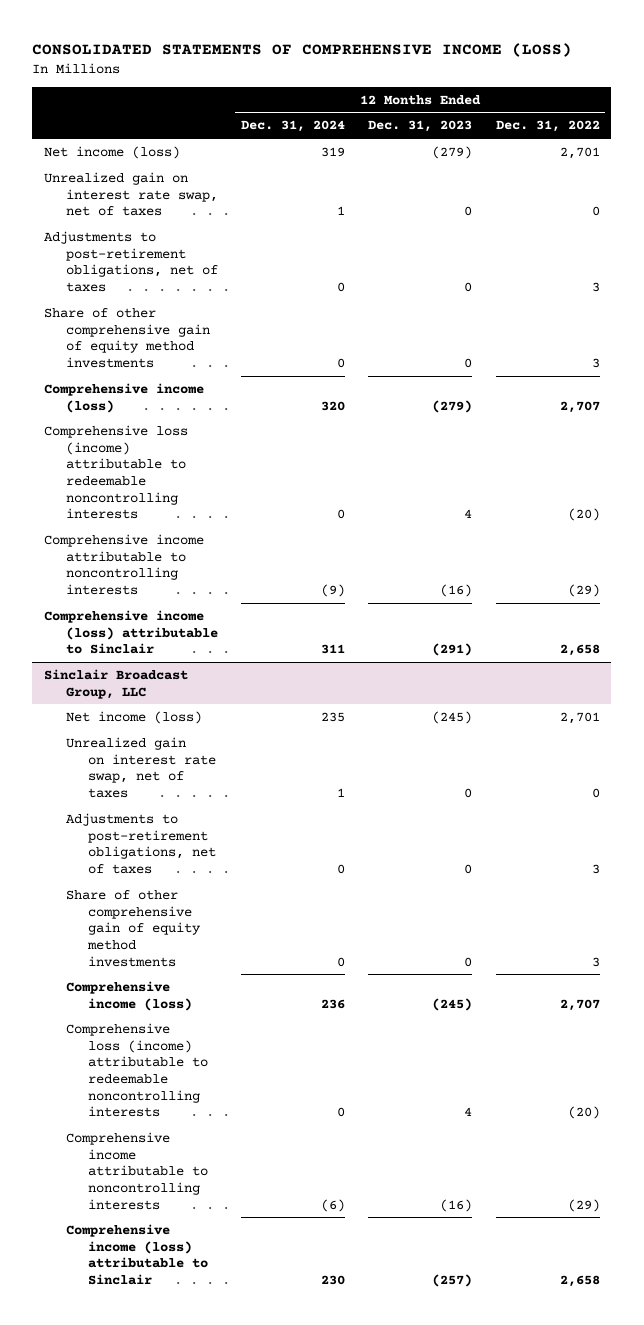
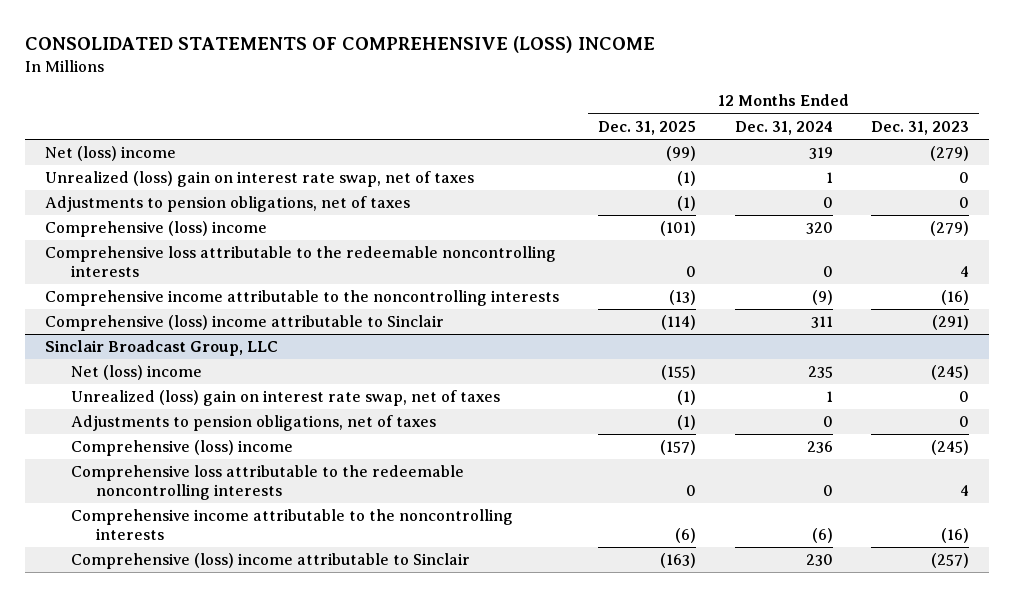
- CONSOLIDATED STATEMENTS OF COMPREHENSIVE INCOME (LOSS)
+ CONSOLIDATED STATEMENTS OF COMPREHENSIVE (LOSS) INCOME
- | 12 Months Ended Dec. 31, 2024 | 12 Months Ended Dec. 31, 2023 | 12 Months Ended Dec. 31, 2022
+ | 12 Months Ended Dec. 31, 2025 | 12 Months Ended Dec. 31, 2024 | 12 Months Ended Dec. 31, 2023
- Net income (loss) | 319 | (279) | 2,701
- Unrealized gain on interest rate swap, net of taxes | 1 | 0 | 0
- Adjustments to post-retirement obligations, net of taxes | 0 | 0 | 3
- Share of other comprehensive gain of equity method investments | 0 | 0 | 3
- Comprehensive income (loss) | 320 | (279) | 2,707
- Comprehensive loss (income) attributable to redeemable noncontrolling interests | 0 | 4 | (20)
- Comprehensive income attributable to noncontrolling interests | (9) | (16) | (29)
- Comprehensive income (loss) attributable to Sinclair | 311 | (291) | 2,658
+ Net (loss) income | (99) | 319 | (279)
+ Unrealized (loss) gain on interest rate swap, net of taxes | (1) | 1 | 0
+ Adjustments to pension obligations, net of taxes | (1) | 0 | 0
+ Comprehensive (loss) income | (101) | 320 | (279)
+ Comprehensive loss attributable to the redeemable noncontrolling interests | 0 | 0 | 4
+ Comprehensive income attributable to the noncontrolling interests | (13) | (9) | (16)
+ Comprehensive (loss) income attributable to Sinclair | (114) | 311 | (291)
@ Sinclair Broadcast Group, LLC
- Net income (loss) | 235 | (245) | 2,701
- Unrealized gain on interest rate swap, net of taxes | 1 | 0 | 0
- Adjustments to post-retirement obligations, net of taxes | 0 | 0 | 3
- Share of other comprehensive gain of equity method investments | 0 | 0 | 3
- Comprehensive income (loss) | 236 | (245) | 2,707
- Comprehensive loss (income) attributable to redeemable noncontrolling interests | 0 | 4 | (20)
- Comprehensive income attributable to noncontrolling interests | (6) | (16) | (29)
- Comprehensive income (loss) attributable to Sinclair | 230 | (257) | 2,658
+ Net (loss) income | (155) | 235 | (245)
+ Unrealized (loss) gain on interest rate swap, net of taxes | (1) | 1 | 0
+ Adjustments to pension obligations, net of taxes | (1) | 0 | 0
+ Comprehensive (loss) income | (157) | 236 | (245)
+ Comprehensive loss attributable to the redeemable noncontrolling interests | 0 | 0 | 4
+ Comprehensive income attributable to the noncontrolling interests | (6) | (6) | (16)
+ Comprehensive (loss) income attributable to Sinclair | (163) | 230 | (257)

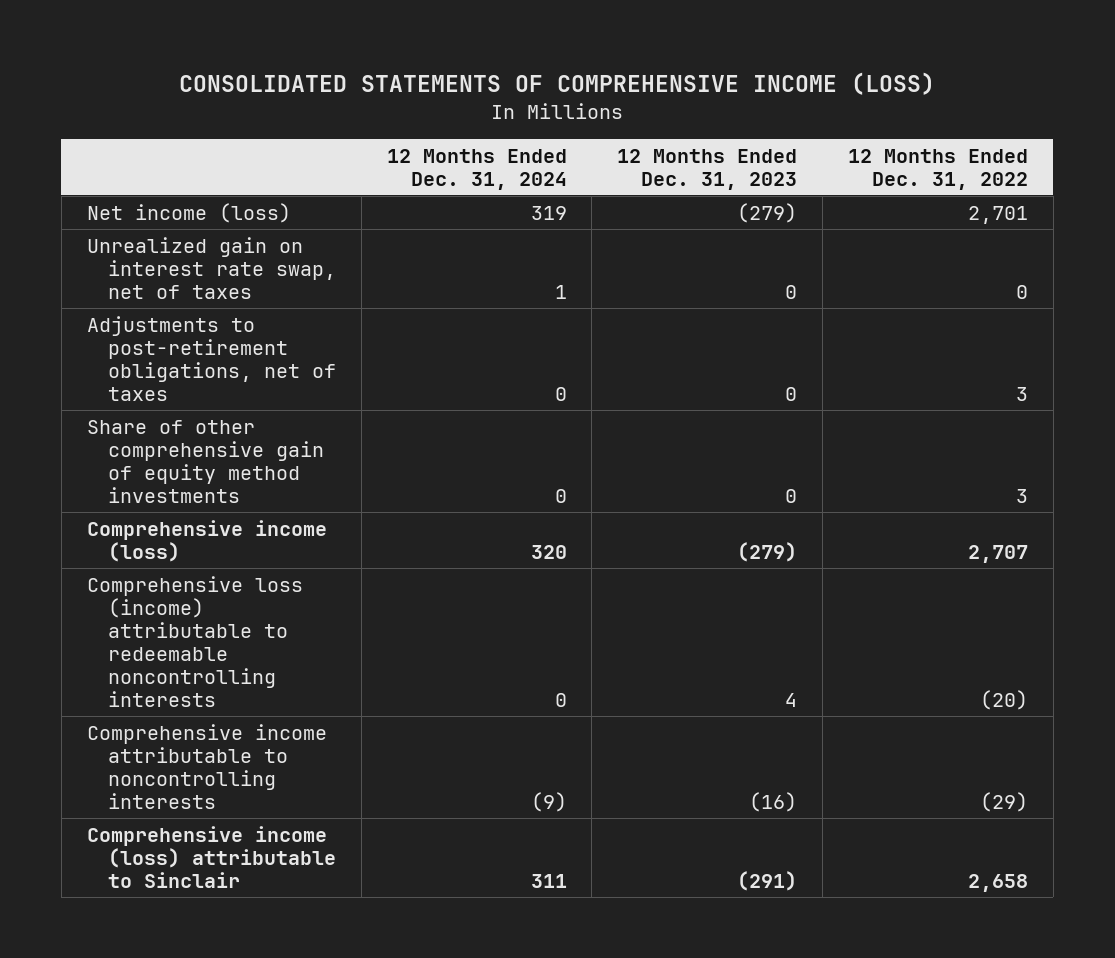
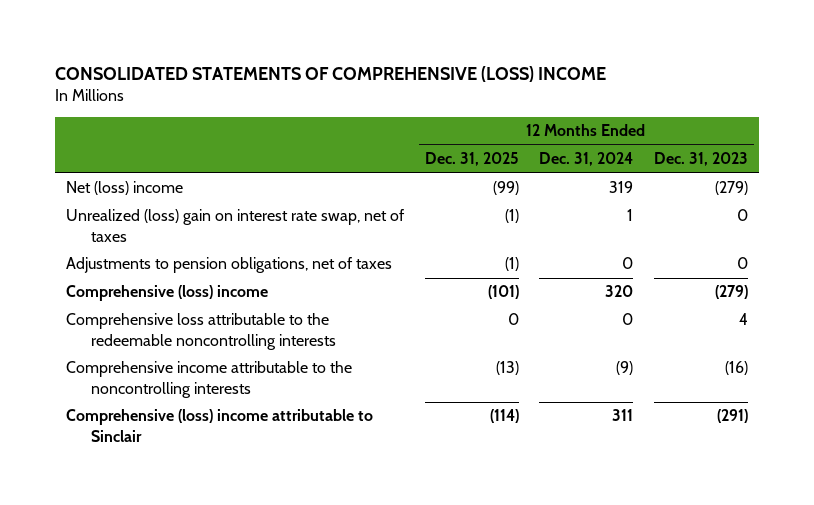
- CONSOLIDATED STATEMENTS OF COMPREHENSIVE INCOME (LOSS)
+ CONSOLIDATED STATEMENTS OF COMPREHENSIVE (LOSS) INCOME
- | 12 Months Ended Dec. 31, 2024 | 12 Months Ended Dec. 31, 2023 | 12 Months Ended Dec. 31, 2022
+ | 12 Months Ended Dec. 31, 2025 | 12 Months Ended Dec. 31, 2024 | 12 Months Ended Dec. 31, 2023
- Net income (loss) | 319 | (279) | 2,701
- Unrealized gain on interest rate swap, net of taxes | 1 | 0 | 0
- Adjustments to post-retirement obligations, net of taxes | 0 | 0 | 3
- Share of other comprehensive gain of equity method investments | 0 | 0 | 3
- Comprehensive income (loss) | 320 | (279) | 2,707
- Comprehensive loss (income) attributable to redeemable noncontrolling interests | 0 | 4 | (20)
- Comprehensive income attributable to noncontrolling interests | (9) | (16) | (29)
- Comprehensive income (loss) attributable to Sinclair | 311 | (291) | 2,658
+ Net (loss) income | (99) | 319 | (279)
+ Unrealized (loss) gain on interest rate swap, net of taxes | (1) | 1 | 0
+ Adjustments to pension obligations, net of taxes | (1) | 0 | 0
+ Comprehensive (loss) income | (101) | 320 | (279)
+ Comprehensive loss attributable to the redeemable noncontrolling interests | 0 | 0 | 4
+ Comprehensive income attributable to the noncontrolling interests | (13) | (9) | (16)
+ Comprehensive (loss) income attributable to Sinclair | (114) | 311 | (291)

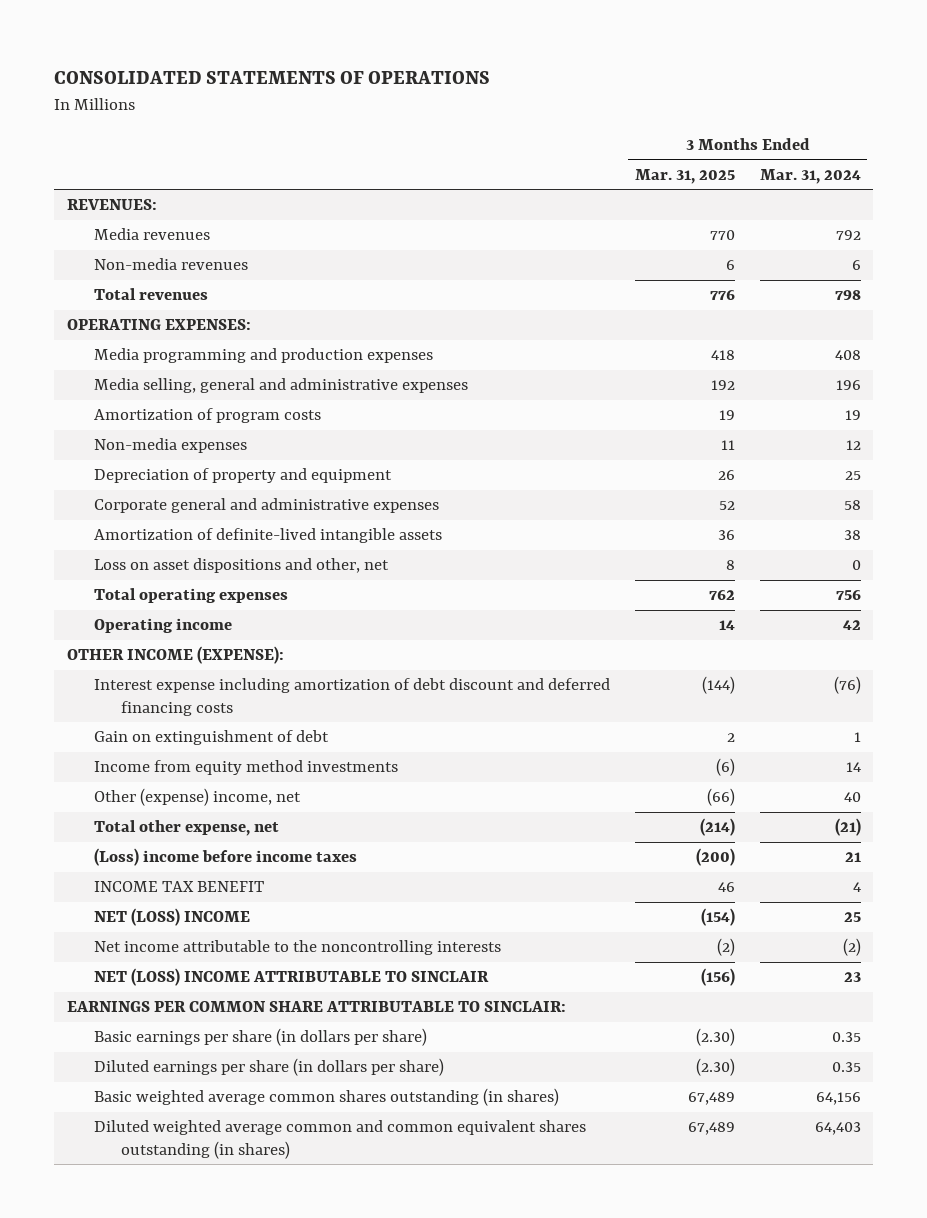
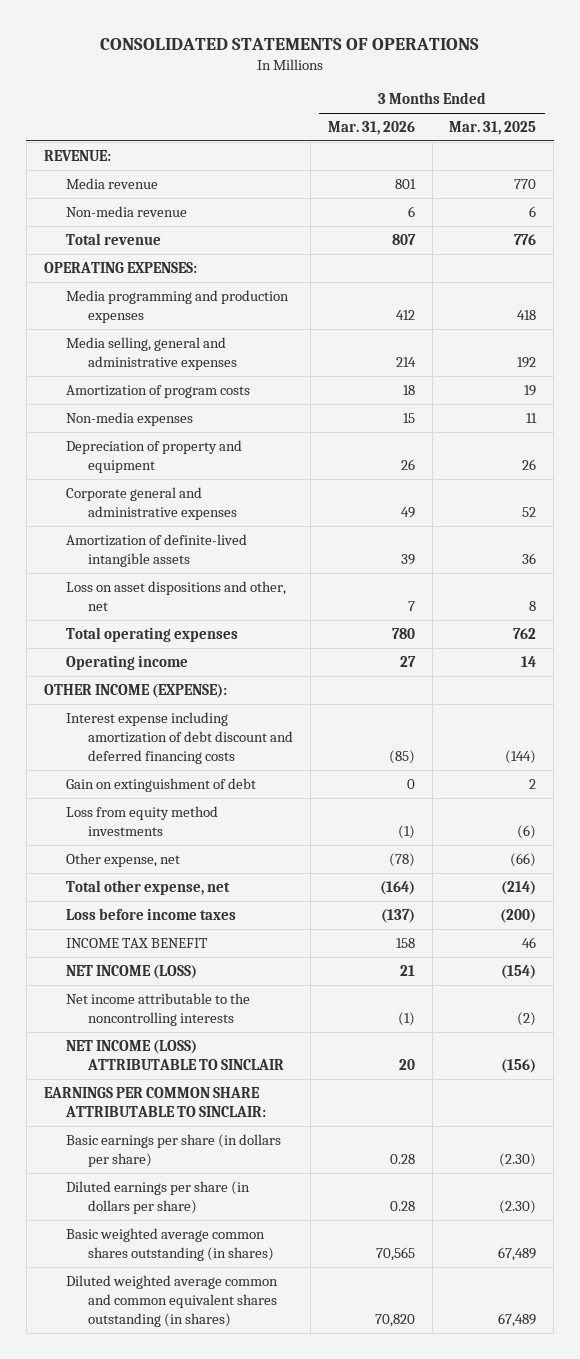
- | 3 Months Ended Mar. 31, 2025 | 3 Months Ended Mar. 31, 2024
+ | 3 Months Ended Mar. 31, 2026 | 3 Months Ended Mar. 31, 2025
- REVENUES:
- Media revenues | 770 | 792
- Non-media revenues | 6 | 6
- Total revenues | 776 | 798
+ REVENUE:
+ Media revenue | 801 | 770
+ Non-media revenue | 6 | 6
+ Total revenue | 807 | 776
- Income from equity method investments | (6) | 14
- Other (expense) income, net | (66) | 40
+ Loss from equity method investments | (1) | (6)
+ Other expense, net | (78) | (66)
- (Loss) income before income taxes | (200) | 21
+ Loss before income taxes | (137) | (200)
- NET (LOSS) INCOME | (154) | 25
+ NET INCOME (LOSS) | 21 | (154)
- NET (LOSS) INCOME ATTRIBUTABLE TO SINCLAIR | (156) | 23
+ NET INCOME (LOSS) ATTRIBUTABLE TO SINCLAIR | 20 | (156)

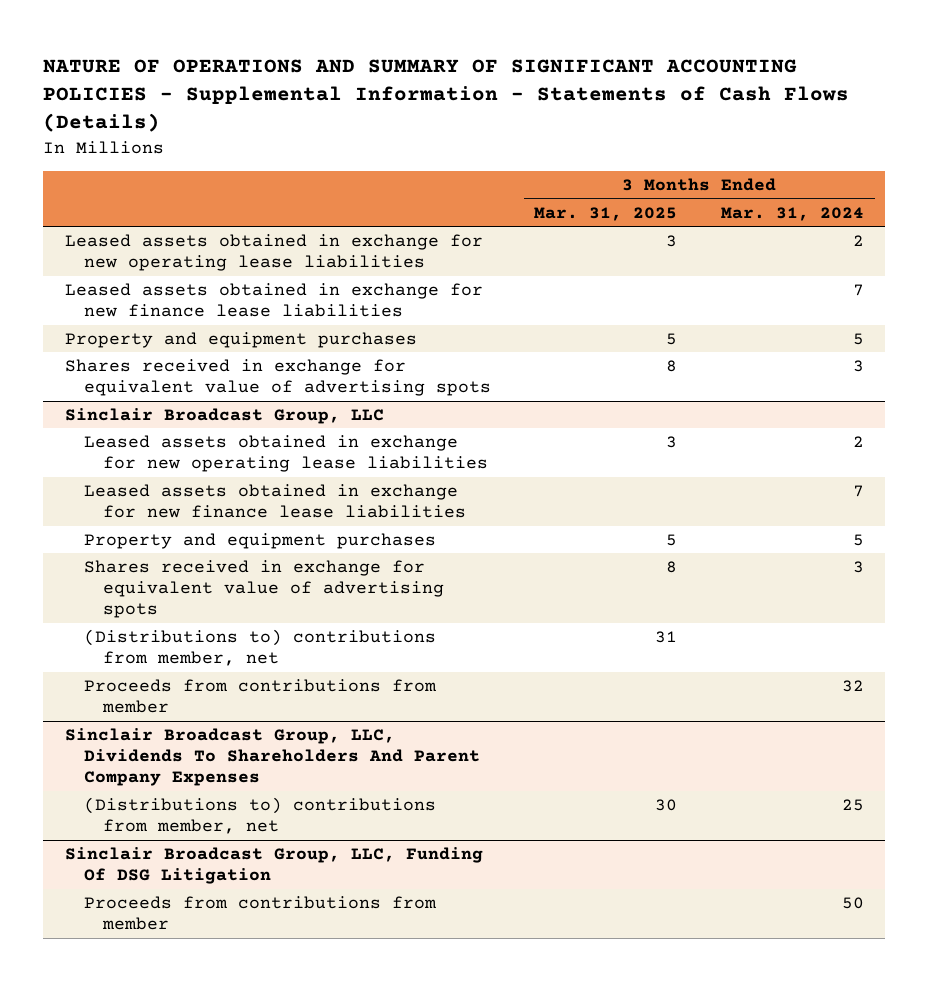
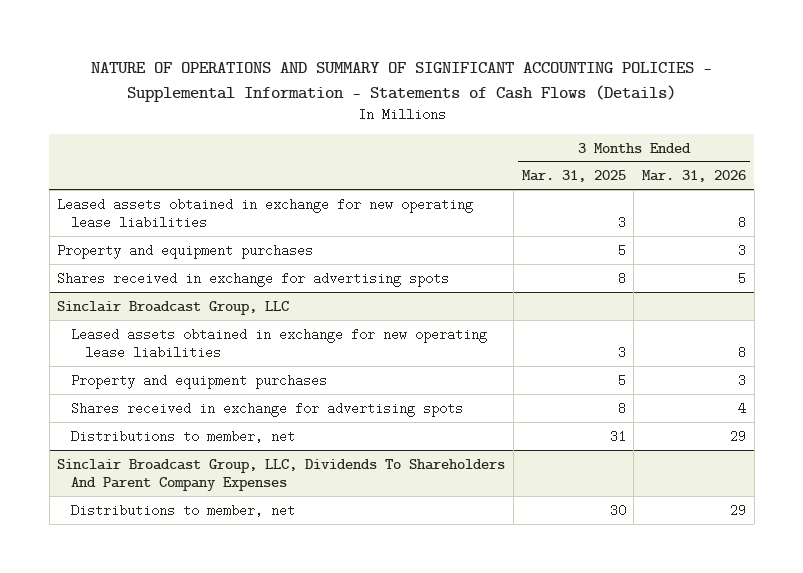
- | 3 Months Ended Mar. 31, 2025 | 3 Months Ended Mar. 31, 2024
+ | 3 Months Ended Mar. 31, 2025 | 3 Months Ended Mar. 31, 2026
- Leased assets obtained in exchange for new finance lease liabilities | | 7
- Shares received in exchange for equivalent value of advertising spots | 8 | 3
+ Shares received in exchange for advertising spots | 8 | 5
@ Sinclair Broadcast Group, LLC
- Leased assets obtained in exchange for new finance lease liabilities | | 7
- Shares received in exchange for equivalent value of advertising spots | 8 | 3
- (Distributions to) contributions from member, net | 31 |
- Proceeds from contributions from member | | 32
+ Shares received in exchange for advertising spots | 8 | 4
+ Distributions to member, net | 31 | 29
@ Sinclair Broadcast Group, LLC, Dividends To Shareholders And Parent Company Expenses
- (Distributions to) contributions from member, net | 30 | 25
- Sinclair Broadcast Group, LLC, Funding Of DSG Litigation
- Proceeds from contributions from member | | 50
@ Sinclair Broadcast Group, LLC, Dividends To Shareholders And Parent Company Expenses
+ Distributions to member, net | 30 | 29

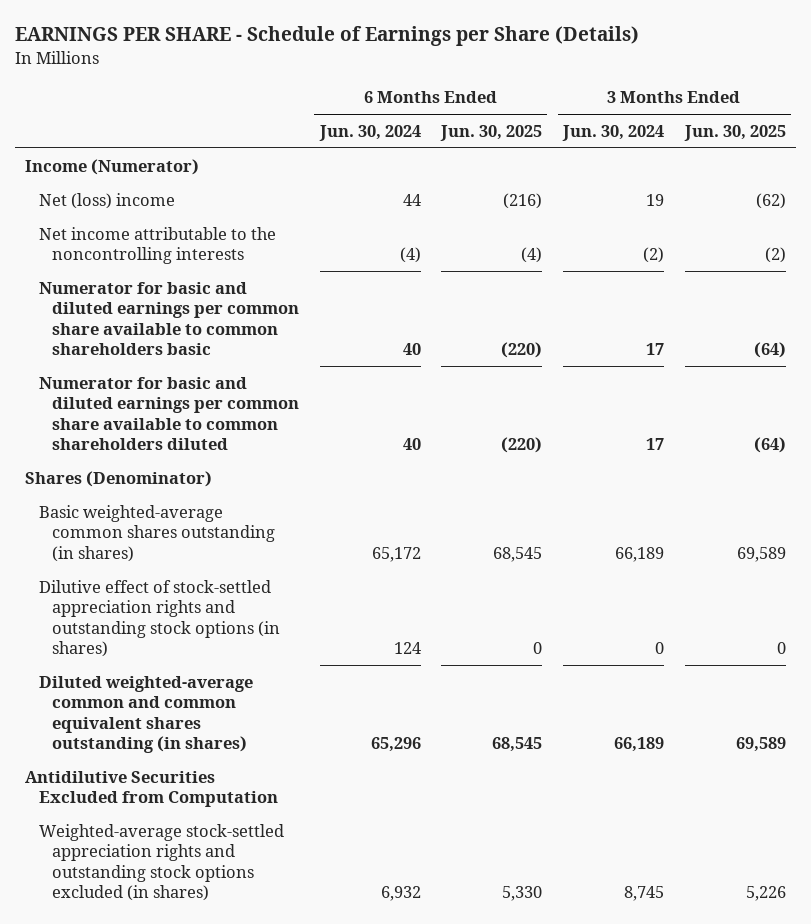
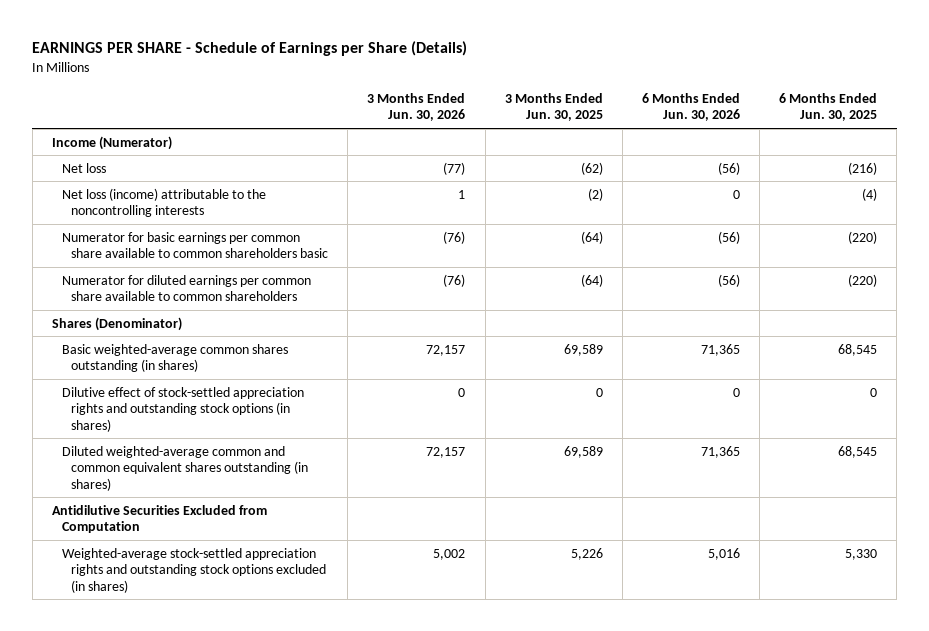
- | 6 Months Ended Jun. 30, 2024 | 6 Months Ended Jun. 30, 2025 | 3 Months Ended Jun. 30, 2024 | 3 Months Ended Jun. 30, 2025
+ | 3 Months Ended Jun. 30, 2026 | 3 Months Ended Jun. 30, 2025 | 6 Months Ended Jun. 30, 2026 | 6 Months Ended Jun. 30, 2025
- Net (loss) income | 44 | (216) | 19 | (62)
- Net income attributable to the noncontrolling interests | (4) | (4) | (2) | (2)
- Numerator for basic and diluted earnings per common share available to common shareholders basic | 40 | (220) | 17 | (64)
- Numerator for basic and diluted earnings per common share available to common shareholders diluted | 40 | (220) | 17 | (64)
+ Net loss | (77) | (62) | (56) | (216)
+ Net loss (income) attributable to the noncontrolling interests | 1 | (2) | 0 | (4)
+ Numerator for basic earnings per common share available to common shareholders basic | (76) | (64) | (56) | (220)
+ Numerator for diluted earnings per common share available to common shareholders | (76) | (64) | (56) | (220)

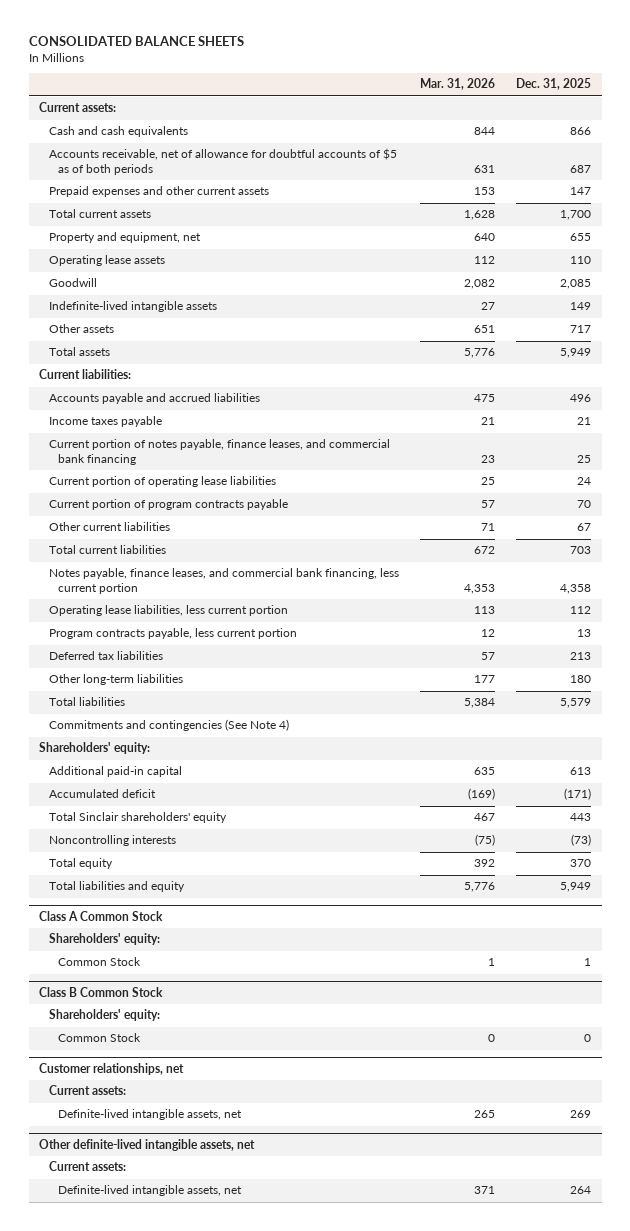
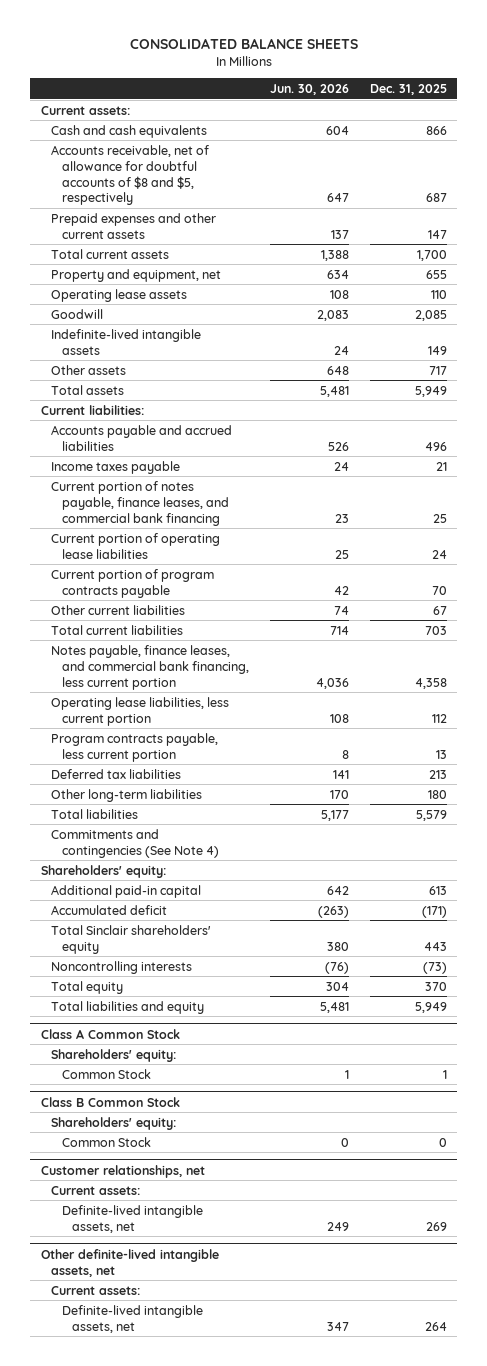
- | Mar. 31, 2026 | Dec. 31, 2025
+ | Jun. 30, 2026 | Dec. 31, 2025
- Accounts receivable, net of allowance for doubtful accounts of $5 as of both periods | 631 | 687
+ Accounts receivable, net of allowance for doubtful accounts of $8 and $5, respectively | 647 | 687

